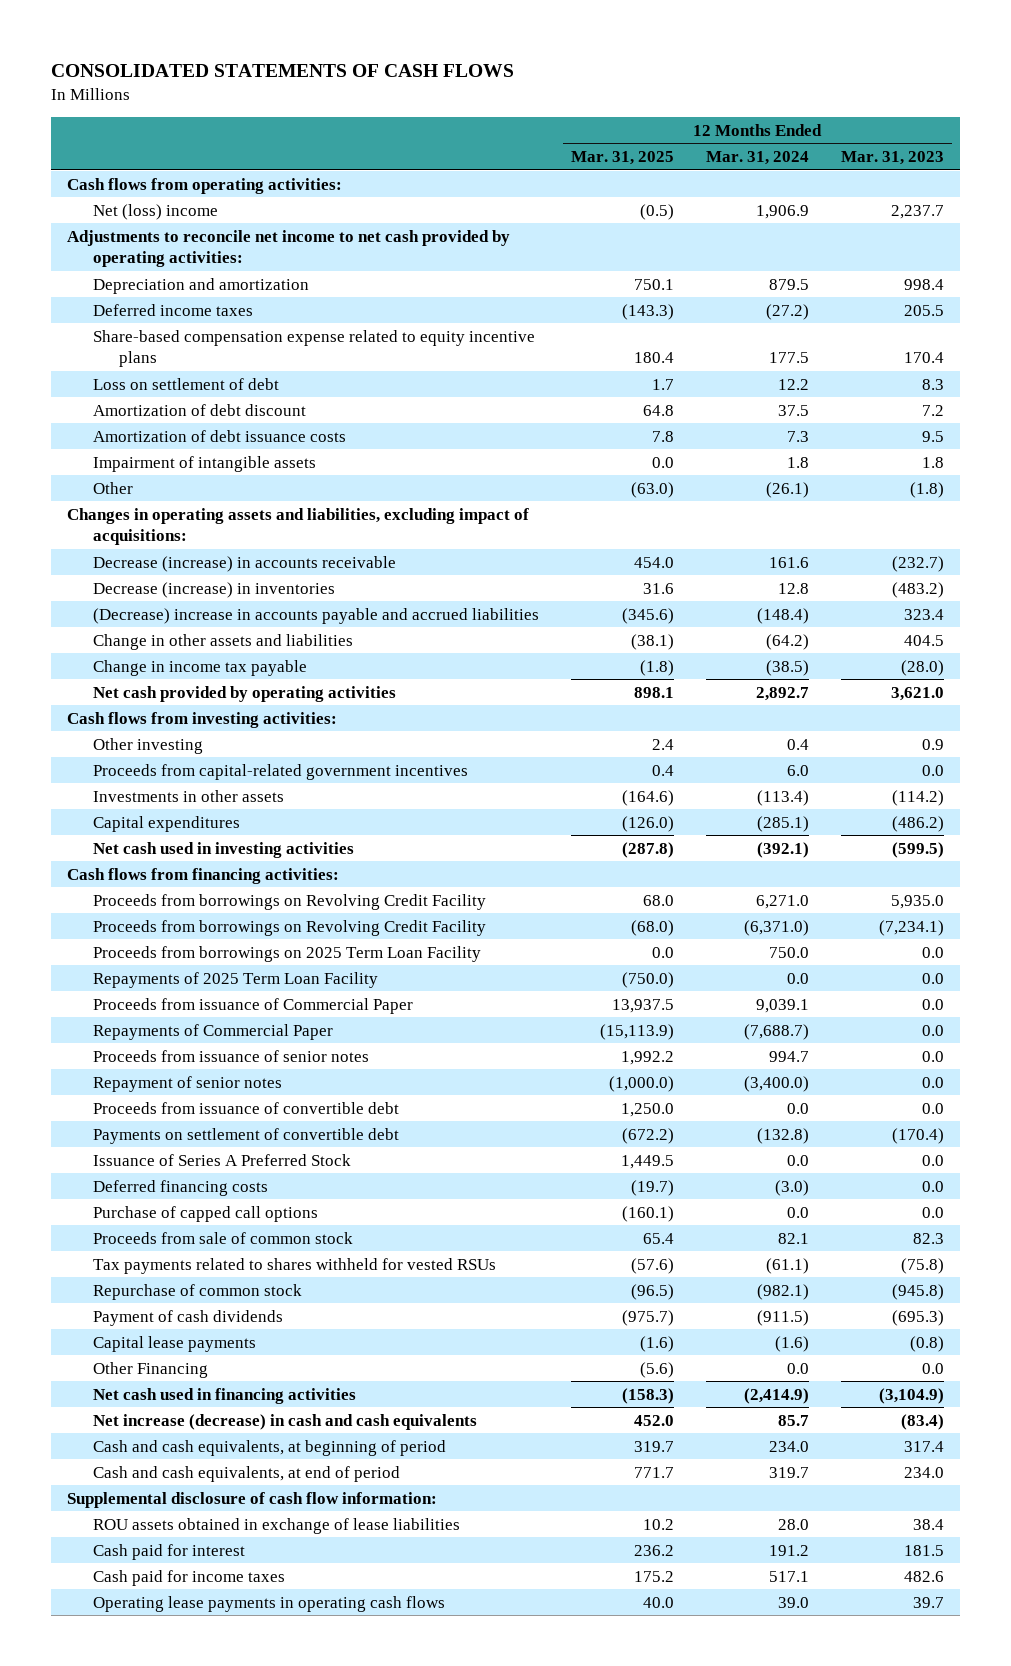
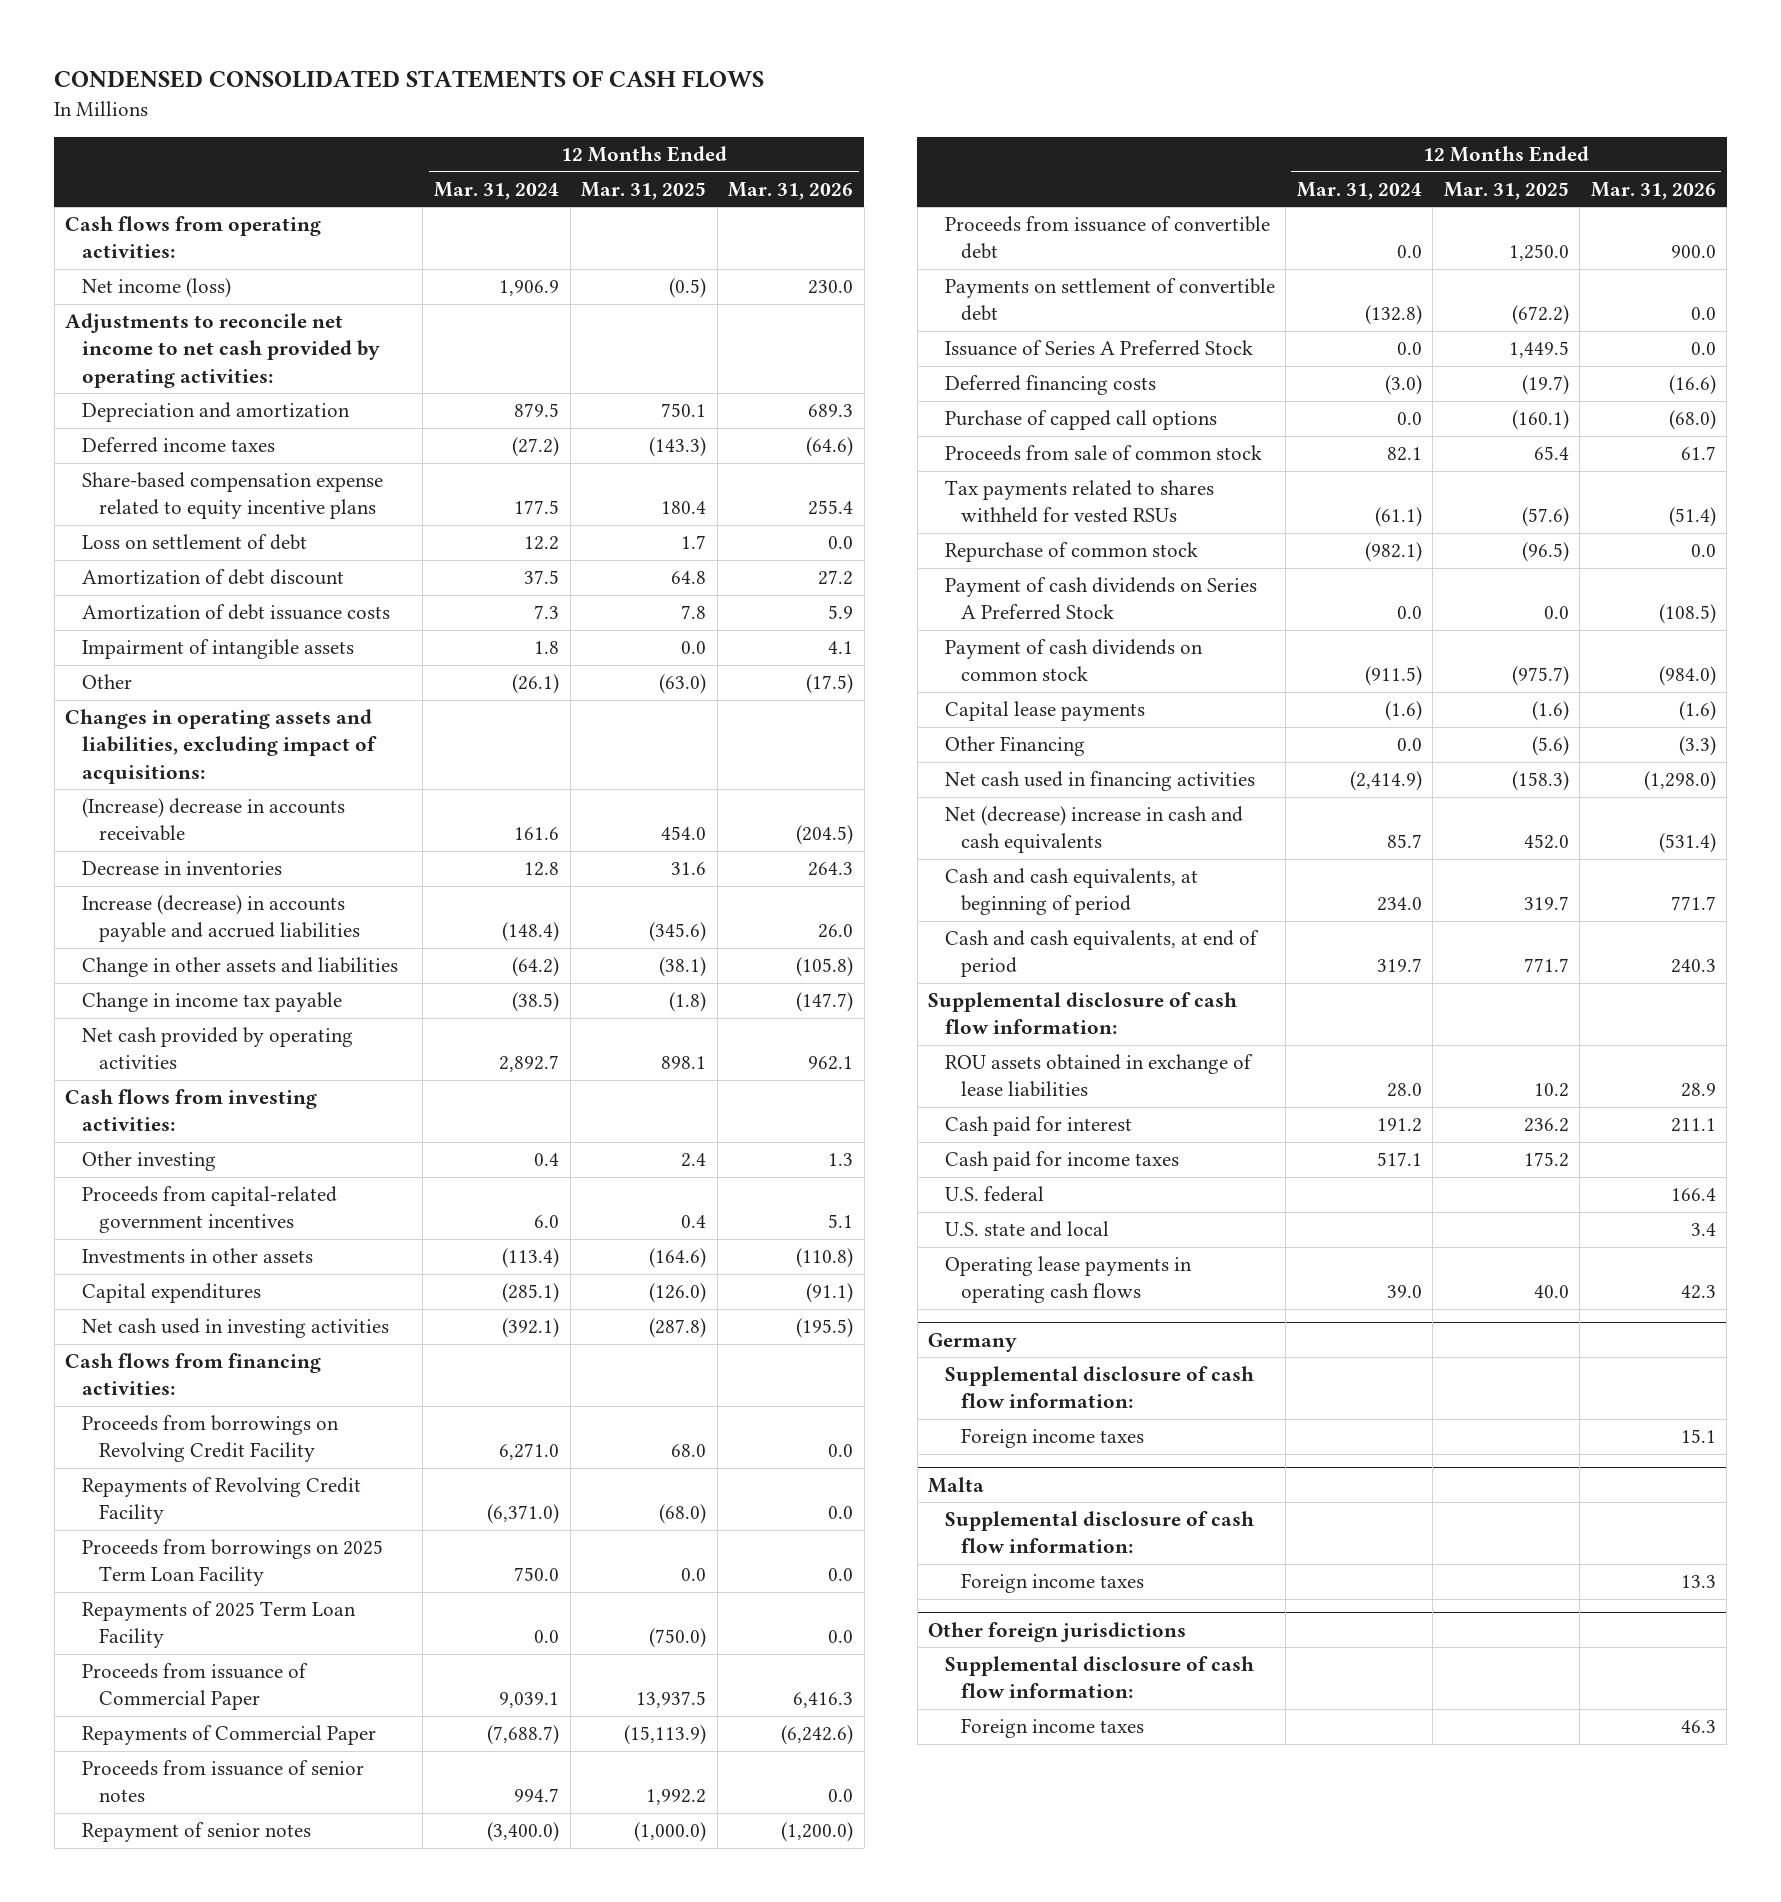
- CONSOLIDATED STATEMENTS OF CASH FLOWS
+ CONDENSED CONSOLIDATED STATEMENTS OF CASH FLOWS
- | 12 Months Ended Mar. 31, 2025 | 12 Months Ended Mar. 31, 2024 | 12 Months Ended Mar. 31, 2023
+ | 12 Months Ended Mar. 31, 2024 | 12 Months Ended Mar. 31, 2025 | 12 Months Ended Mar. 31, 2026
- Net (loss) income | (0.5) | 1,906.9 | 2,237.7
+ Net income (loss) | 1,906.9 | (0.5) | 230.0
- Decrease (increase) in accounts receivable | 454.0 | 161.6 | (232.7)
- Decrease (increase) in inventories | 31.6 | 12.8 | (483.2)
- (Decrease) increase in accounts payable and accrued liabilities | (345.6) | (148.4) | 323.4
+ (Increase) decrease in accounts receivable | 161.6 | 454.0 | (204.5)
+ Decrease in inventories | 12.8 | 31.6 | 264.3
+ Increase (decrease) in accounts payable and accrued liabilities | (148.4) | (345.6) | 26.0
- Proceeds from borrowings on Revolving Credit Facility | (68.0) | (6,371.0) | (7,234.1)
+ Repayments of Revolving Credit Facility | (6,371.0) | (68.0) | 0.0
- Payment of cash dividends | (975.7) | (911.5) | (695.3)
+ Payment of cash dividends on Series A Preferred Stock | 0.0 | 0.0 | (108.5)
+ Payment of cash dividends on common stock | (911.5) | (975.7) | (984.0)
- Net increase (decrease) in cash and cash equivalents | 452.0 | 85.7 | (83.4)
+ Net (decrease) increase in cash and cash equivalents | 85.7 | 452.0 | (531.4)
+ U.S. federal | | | 166.4
+ U.S. state and local | | | 3.4
+ Germany
+ Supplemental disclosure of cash flow information:
+ Foreign income taxes | | | 15.1
+ Malta
+ Supplemental disclosure of cash flow information:
+ Foreign income taxes | | | 13.3
+ Other foreign jurisdictions
+ Supplemental disclosure of cash flow information:
+ Foreign income taxes | | | 46.3

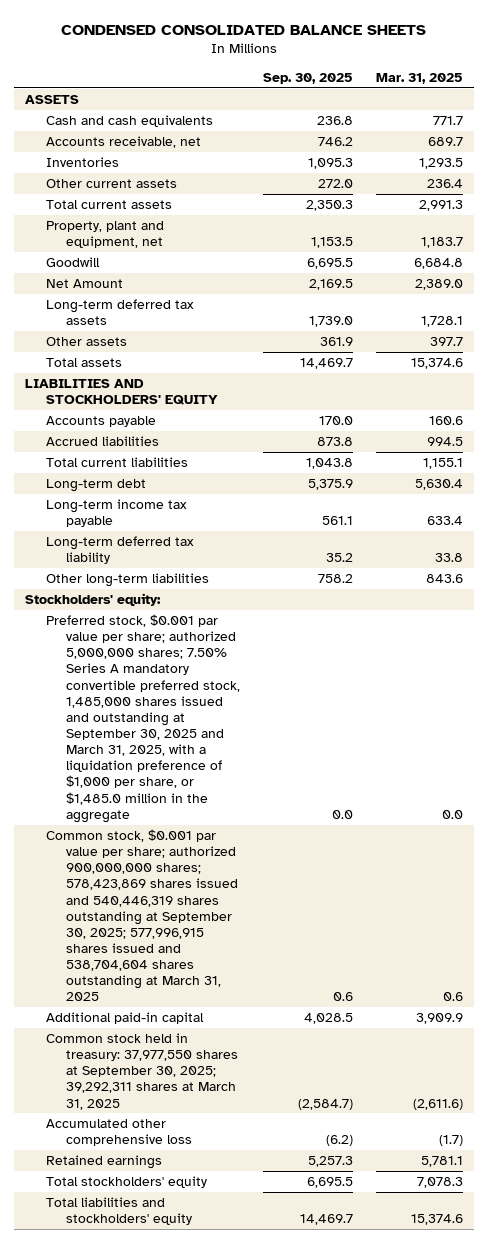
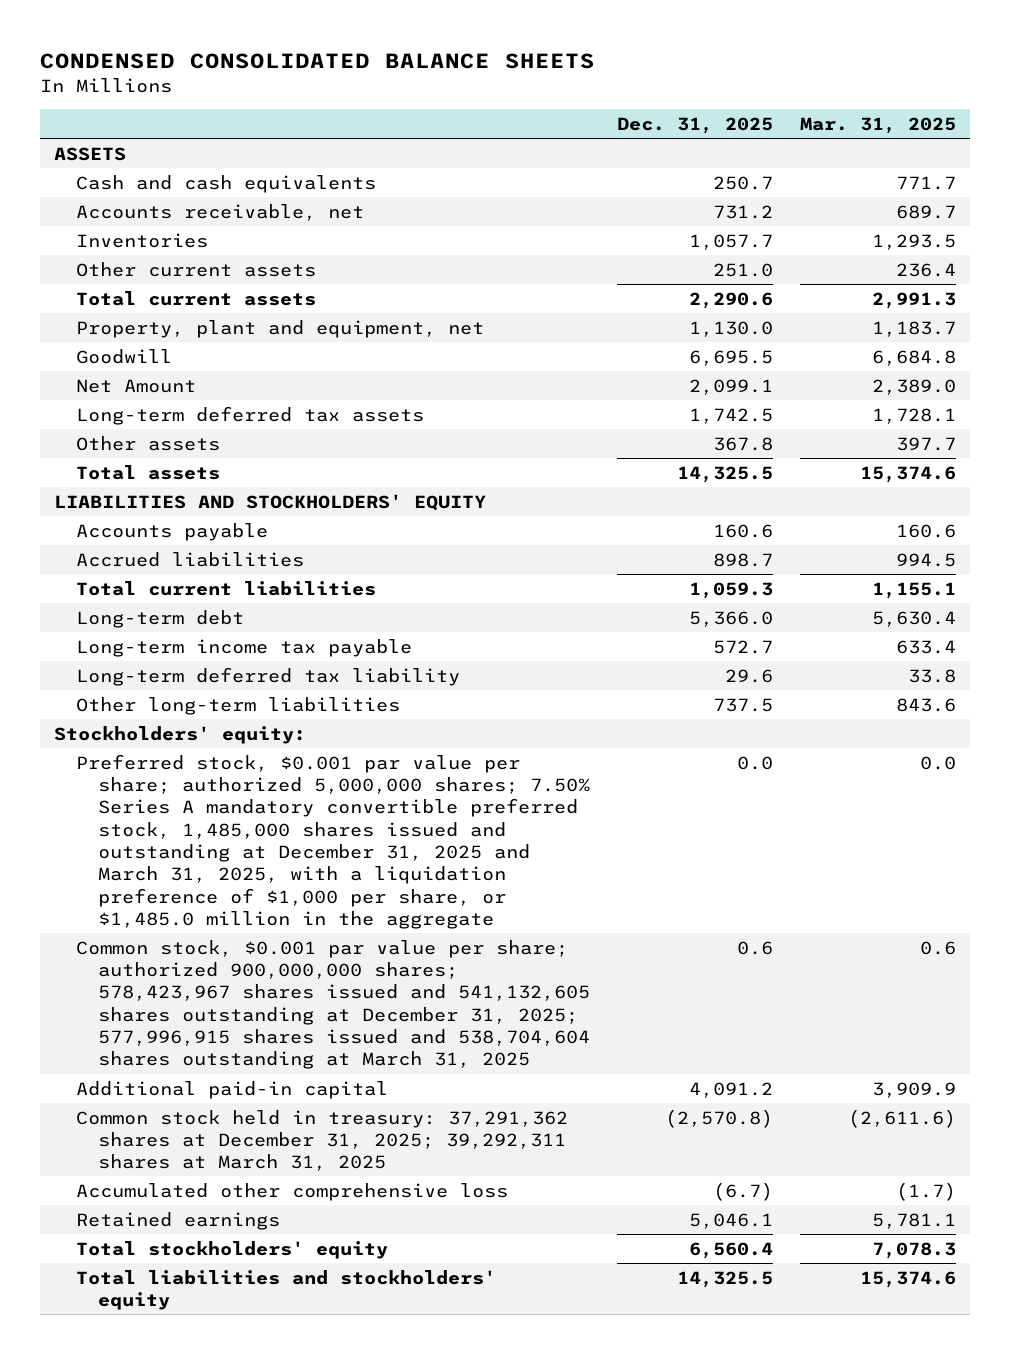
- | Sep. 30, 2025 | Mar. 31, 2025
+ | Dec. 31, 2025 | Mar. 31, 2025
- Preferred stock, $0.001 par value per share; authorized 5,000,000 shares; 7.50% Series A mandatory convertible preferred stock, 1,485,000 shares issued and outstanding at September 30, 2025 and March 31, 2025, with a liquidation preference of $1,000 per share, or $1,485.0 million in the aggregate | 0.0 | 0.0
- Common stock, $0.001 par value per share; authorized 900,000,000 shares; 578,423,869 shares issued and 540,446,319 shares outstanding at September 30, 2025; 577,996,915 shares issued and 538,704,604 shares outstanding at March 31, 2025 | 0.6 | 0.6
+ Preferred stock, $0.001 par value per share; authorized 5,000,000 shares; 7.50% Series A mandatory convertible preferred stock, 1,485,000 shares issued and outstanding at December 31, 2025 and March 31, 2025, with a liquidation preference of $1,000 per share, or $1,485.0 million in the aggregate | 0.0 | 0.0
+ Common stock, $0.001 par value per share; authorized 900,000,000 shares; 578,423,967 shares issued and 541,132,605 shares outstanding at December 31, 2025; 577,996,915 shares issued and 538,704,604 shares outstanding at March 31, 2025 | 0.6 | 0.6
- Common stock held in treasury: 37,977,550 shares at September 30, 2025; 39,292,311 shares at March 31, 2025 | (2,584.7) | (2,611.6)
+ Common stock held in treasury: 37,291,362 shares at December 31, 2025; 39,292,311 shares at March 31, 2025 | (2,570.8) | (2,611.6)

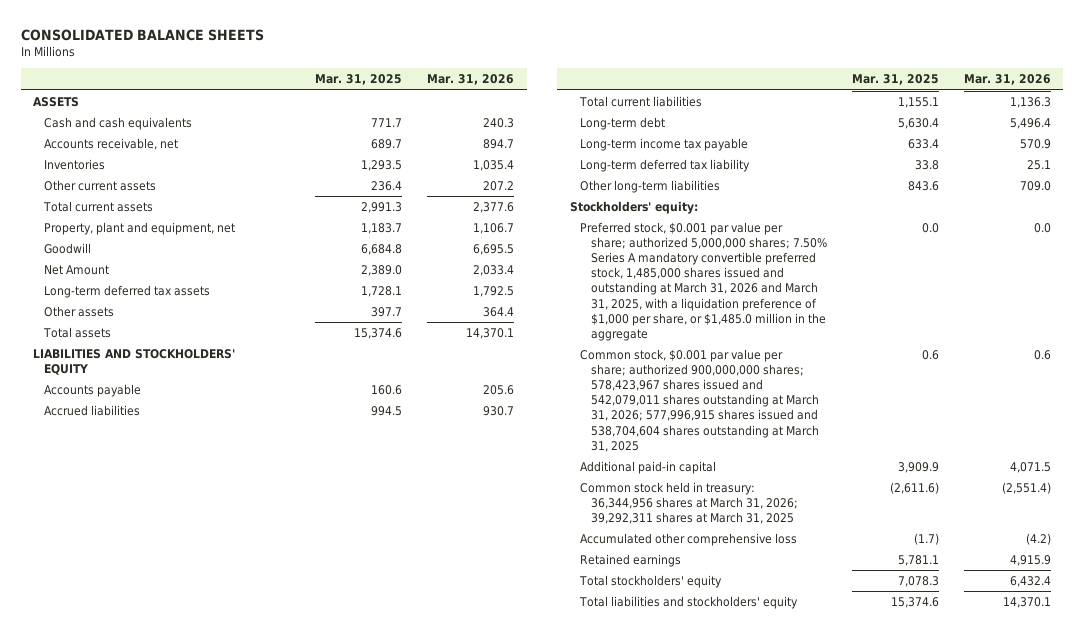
- CONDENSED CONSOLIDATED BALANCE SHEETS
+ CONSOLIDATED BALANCE SHEETS
- | Dec. 31, 2025 | Mar. 31, 2025
+ | Mar. 31, 2025 | Mar. 31, 2026
- Preferred stock, $0.001 par value per share; authorized 5,000,000 shares; 7.50% Series A mandatory convertible preferred stock, 1,485,000 shares issued and outstanding at December 31, 2025 and March 31, 2025, with a liquidation preference of $1,000 per share, or $1,485.0 million in the aggregate | 0.0 | 0.0
- Common stock, $0.001 par value per share; authorized 900,000,000 shares; 578,423,967 shares issued and 541,132,605 shares outstanding at December 31, 2025; 577,996,915 shares issued and 538,704,604 shares outstanding at March 31, 2025 | 0.6 | 0.6
+ Preferred stock, $0.001 par value per share; authorized 5,000,000 shares; 7.50% Series A mandatory convertible preferred stock, 1,485,000 shares issued and outstanding at March 31, 2026 and March 31, 2025, with a liquidation preference of $1,000 per share, or $1,485.0 million in the aggregate | 0.0 | 0.0
+ Common stock, $0.001 par value per share; authorized 900,000,000 shares; 578,423,967 shares issued and 542,079,011 shares outstanding at March 31, 2026; 577,996,915 shares issued and 538,704,604 shares outstanding at March 31, 2025 | 0.6 | 0.6
- Common stock held in treasury: 37,291,362 shares at December 31, 2025; 39,292,311 shares at March 31, 2025 | (2,570.8) | (2,611.6)
+ Common stock held in treasury: 36,344,956 shares at March 31, 2026; 39,292,311 shares at March 31, 2025 | (2,611.6) | (2,551.4)

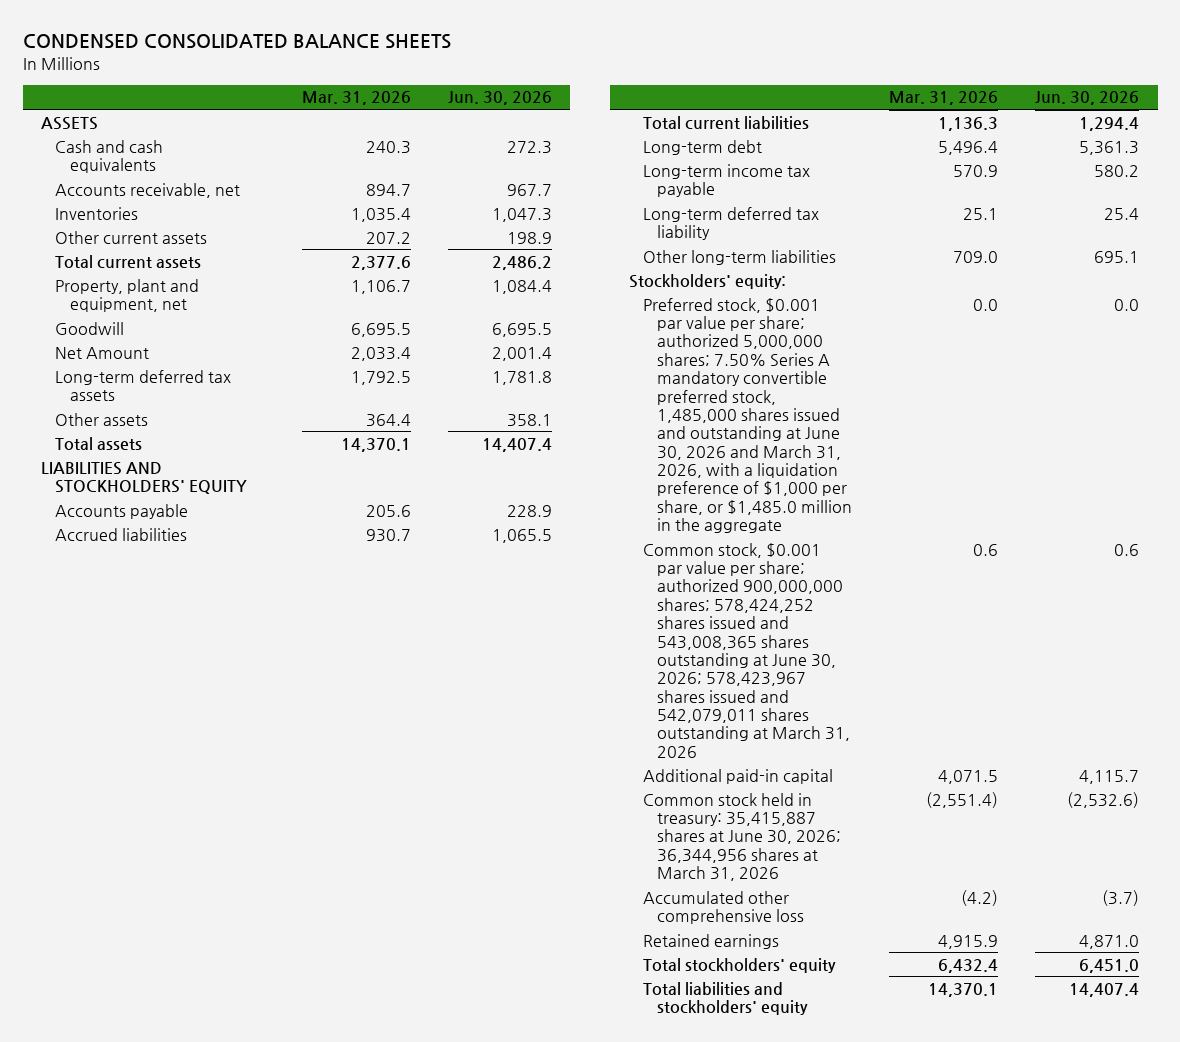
- CONSOLIDATED BALANCE SHEETS
+ CONDENSED CONSOLIDATED BALANCE SHEETS
- | Mar. 31, 2025 | Mar. 31, 2026
+ | Mar. 31, 2026 | Jun. 30, 2026
- Preferred stock, $0.001 par value per share; authorized 5,000,000 shares; 7.50% Series A mandatory convertible preferred stock, 1,485,000 shares issued and outstanding at March 31, 2026 and March 31, 2025, with a liquidation preference of $1,000 per share, or $1,485.0 million in the aggregate | 0.0 | 0.0
- Common stock, $0.001 par value per share; authorized 900,000,000 shares; 578,423,967 shares issued and 542,079,011 shares outstanding at March 31, 2026; 577,996,915 shares issued and 538,704,604 shares outstanding at March 31, 2025 | 0.6 | 0.6
+ Preferred stock, $0.001 par value per share; authorized 5,000,000 shares; 7.50% Series A mandatory convertible preferred stock, 1,485,000 shares issued and outstanding at June 30, 2026 and March 31, 2026, with a liquidation preference of $1,000 per share, or $1,485.0 million in the aggregate | 0.0 | 0.0
+ Common stock, $0.001 par value per share; authorized 900,000,000 shares; 578,424,252 shares issued and 543,008,365 shares outstanding at June 30, 2026; 578,423,967 shares issued and 542,079,011 shares outstanding at March 31, 2026 | 0.6 | 0.6
- Common stock held in treasury: 36,344,956 shares at March 31, 2026; 39,292,311 shares at March 31, 2025 | (2,611.6) | (2,551.4)
+ Common stock held in treasury: 35,415,887 shares at June 30, 2026; 36,344,956 shares at March 31, 2026 | (2,551.4) | (2,532.6)

